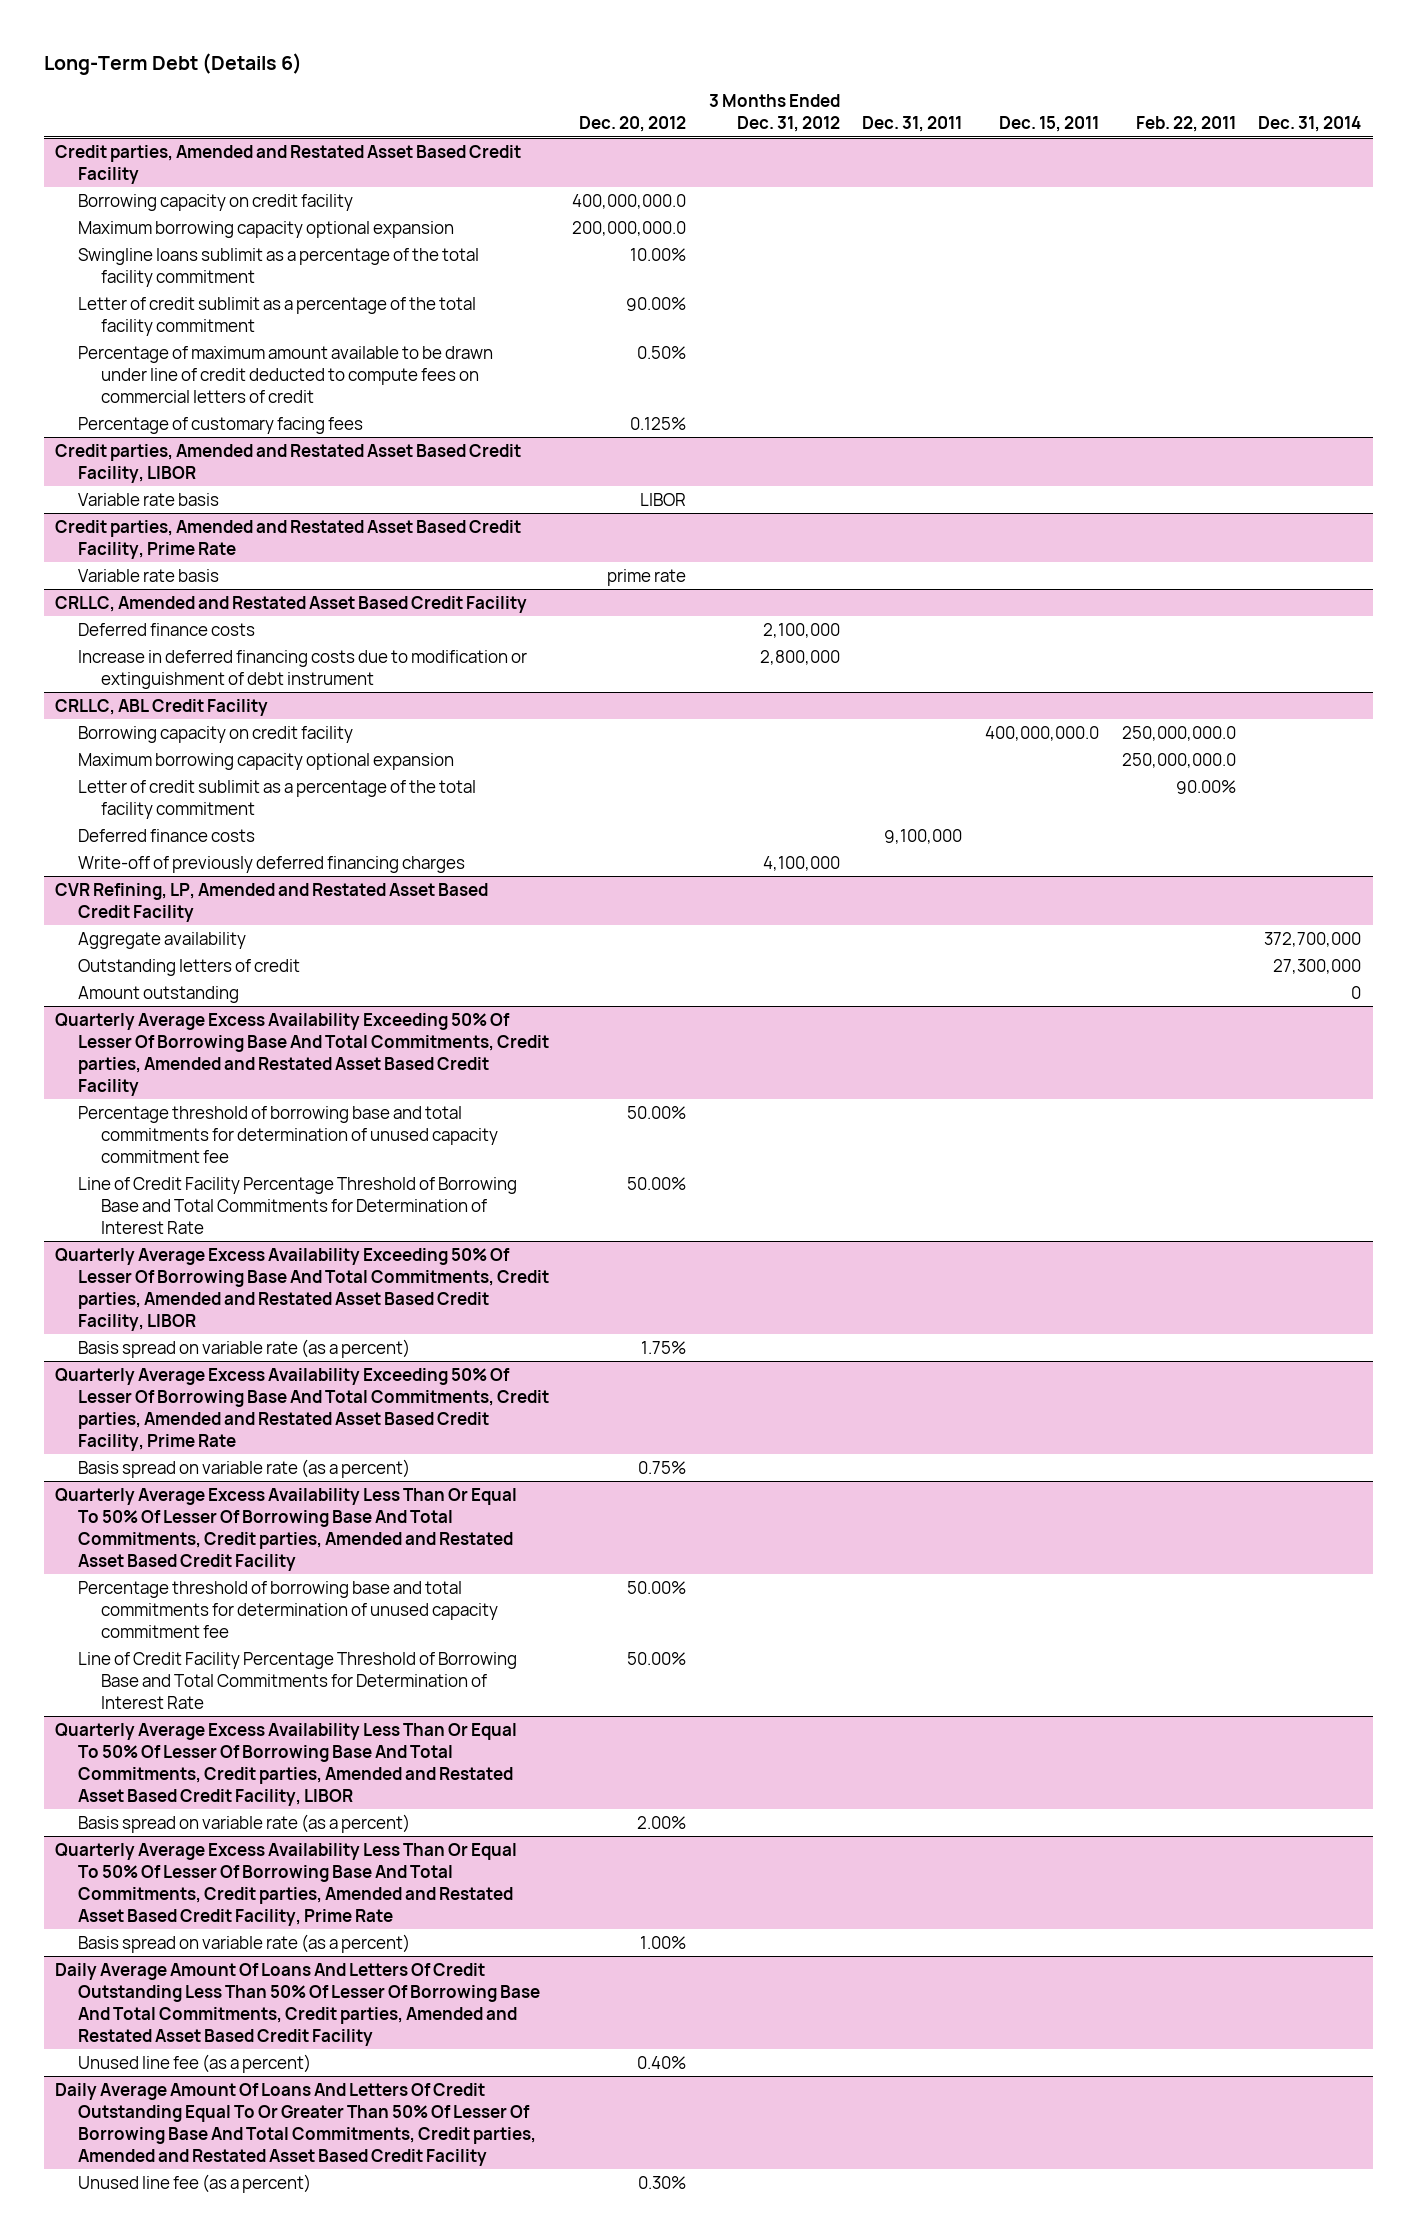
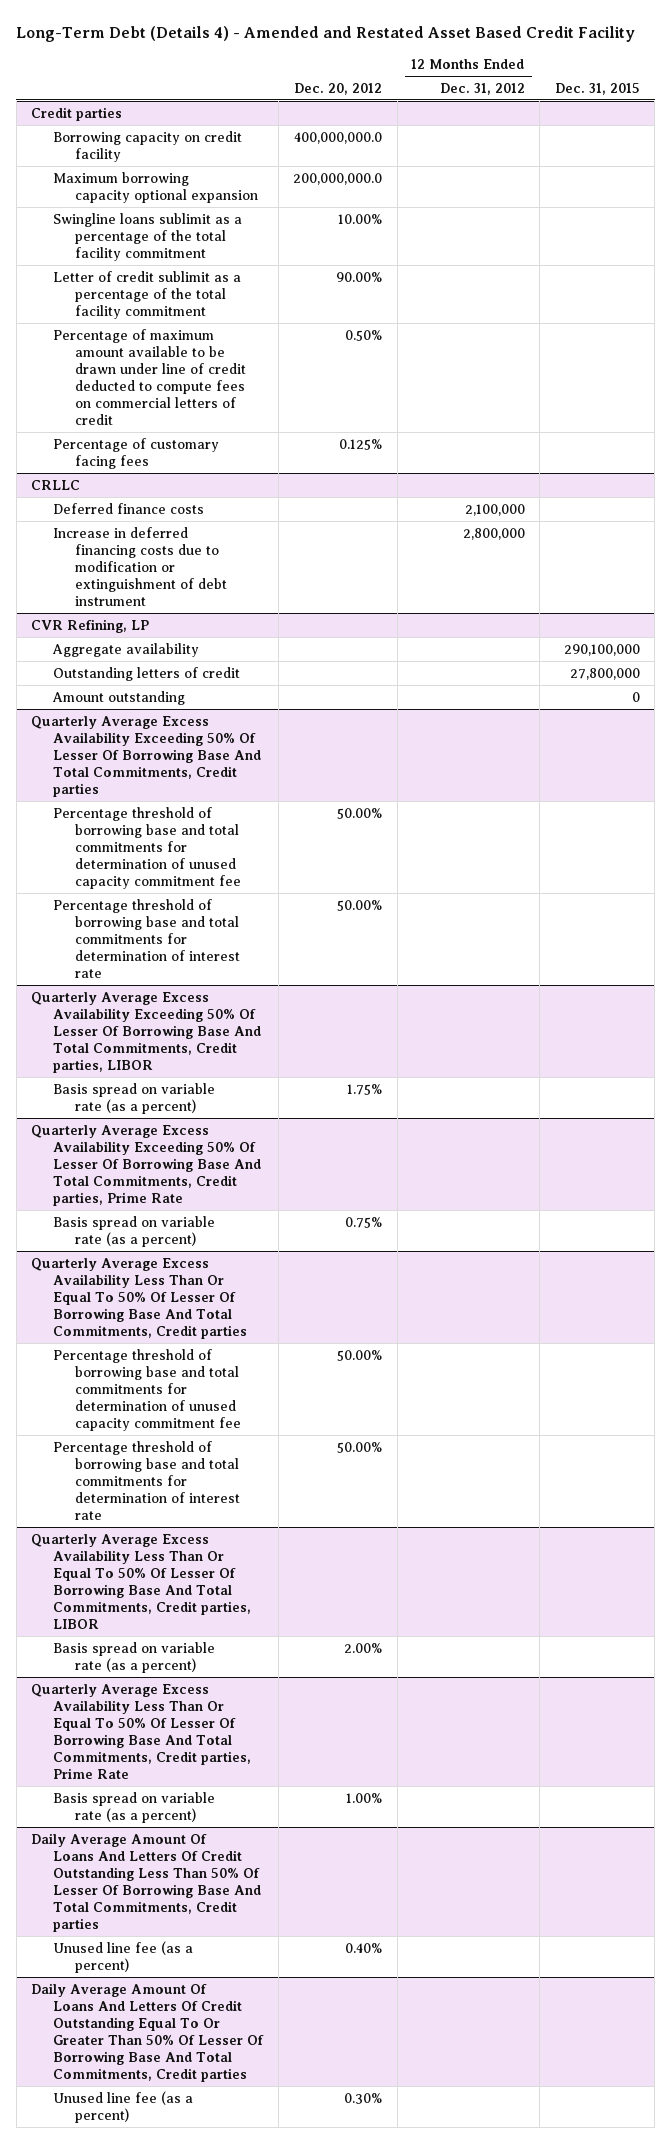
- Long-Term Debt (Details 6)
+ Long-Term Debt (Details 4) - Amended and Restated Asset Based Credit Facility
- | Dec. 20, 2012 | 3 Months Ended Dec. 31, 2012 | Dec. 31, 2011 | Dec. 15, 2011 | Feb. 22, 2011 | Dec. 31, 2014
+ | Dec. 20, 2012 | 12 Months Ended Dec. 31, 2012 | Dec. 31, 2015
- Credit parties, Amended and Restated Asset Based Credit Facility
+ Credit parties
- Credit parties, Amended and Restated Asset Based Credit Facility, LIBOR
- Variable rate basis | LIBOR | | | | |
- Credit parties, Amended and Restated Asset Based Credit Facility, Prime Rate
- Variable rate basis | prime rate | | | | |
- CRLLC, Amended and Restated Asset Based Credit Facility
+ CRLLC
- CRLLC, ABL Credit Facility
- Borrowing capacity on credit facility | | | | 400,000,000.0 | 250,000,000.0 |
- Maximum borrowing capacity optional expansion | | | | | 250,000,000.0 |
- Letter of credit sublimit as a percentage of the total facility commitment | | | | | 90.00% |
- Deferred finance costs | | | 9,100,000 | | |
- Write-off of previously deferred financing charges | | 4,100,000 | | | |
- CVR Refining, LP, Amended and Restated Asset Based Credit Facility
+ CVR Refining, LP
- Quarterly Average Excess Availability Exceeding 50% Of Lesser Of Borrowing Base And Total Commitments, Credit parties, Amended and Restated Asset Based Credit Facility
+ Quarterly Average Excess Availability Exceeding 50% Of Lesser Of Borrowing Base And Total Commitments, Credit parties
- Line of Credit Facility Percentage Threshold of Borrowing Base and Total Commitments for Determination of Interest Rate | 50.00% | | | | |
- Quarterly Average Excess Availability Exceeding 50% Of Lesser Of Borrowing Base And Total Commitments, Credit parties, Amended and Restated Asset Based Credit Facility, LIBOR
+ Percentage threshold of borrowing base and total commitments for determination of interest rate | 50.00% | |
+ Quarterly Average Excess Availability Exceeding 50% Of Lesser Of Borrowing Base And Total Commitments, Credit parties, LIBOR
- Quarterly Average Excess Availability Exceeding 50% Of Lesser Of Borrowing Base And Total Commitments, Credit parties, Amended and Restated Asset Based Credit Facility, Prime Rate
+ Quarterly Average Excess Availability Exceeding 50% Of Lesser Of Borrowing Base And Total Commitments, Credit parties, Prime Rate
- Quarterly Average Excess Availability Less Than Or Equal To 50% Of Lesser Of Borrowing Base And Total Commitments, Credit parties, Amended and Restated Asset Based Credit Facility
+ Quarterly Average Excess Availability Less Than Or Equal To 50% Of Lesser Of Borrowing Base And Total Commitments, Credit parties
- Line of Credit Facility Percentage Threshold of Borrowing Base and Total Commitments for Determination of Interest Rate | 50.00% | | | | |
- Quarterly Average Excess Availability Less Than Or Equal To 50% Of Lesser Of Borrowing Base And Total Commitments, Credit parties, Amended and Restated Asset Based Credit Facility, LIBOR
+ Percentage threshold of borrowing base and total commitments for determination of interest rate | 50.00% | |
+ Quarterly Average Excess Availability Less Than Or Equal To 50% Of Lesser Of Borrowing Base And Total Commitments, Credit parties, LIBOR
- Quarterly Average Excess Availability Less Than Or Equal To 50% Of Lesser Of Borrowing Base And Total Commitments, Credit parties, Amended and Restated Asset Based Credit Facility, Prime Rate
+ Quarterly Average Excess Availability Less Than Or Equal To 50% Of Lesser Of Borrowing Base And Total Commitments, Credit parties, Prime Rate
- Daily Average Amount Of Loans And Letters Of Credit Outstanding Less Than 50% Of Lesser Of Borrowing Base And Total Commitments, Credit parties, Amended and Restated Asset Based Credit Facility
+ Daily Average Amount Of Loans And Letters Of Credit Outstanding Less Than 50% Of Lesser Of Borrowing Base And Total Commitments, Credit parties
- Daily Average Amount Of Loans And Letters Of Credit Outstanding Equal To Or Greater Than 50% Of Lesser Of Borrowing Base And Total Commitments, Credit parties, Amended and Restated Asset Based Credit Facility
+ Daily Average Amount Of Loans And Letters Of Credit Outstanding Equal To Or Greater Than 50% Of Lesser Of Borrowing Base And Total Commitments, Credit parties

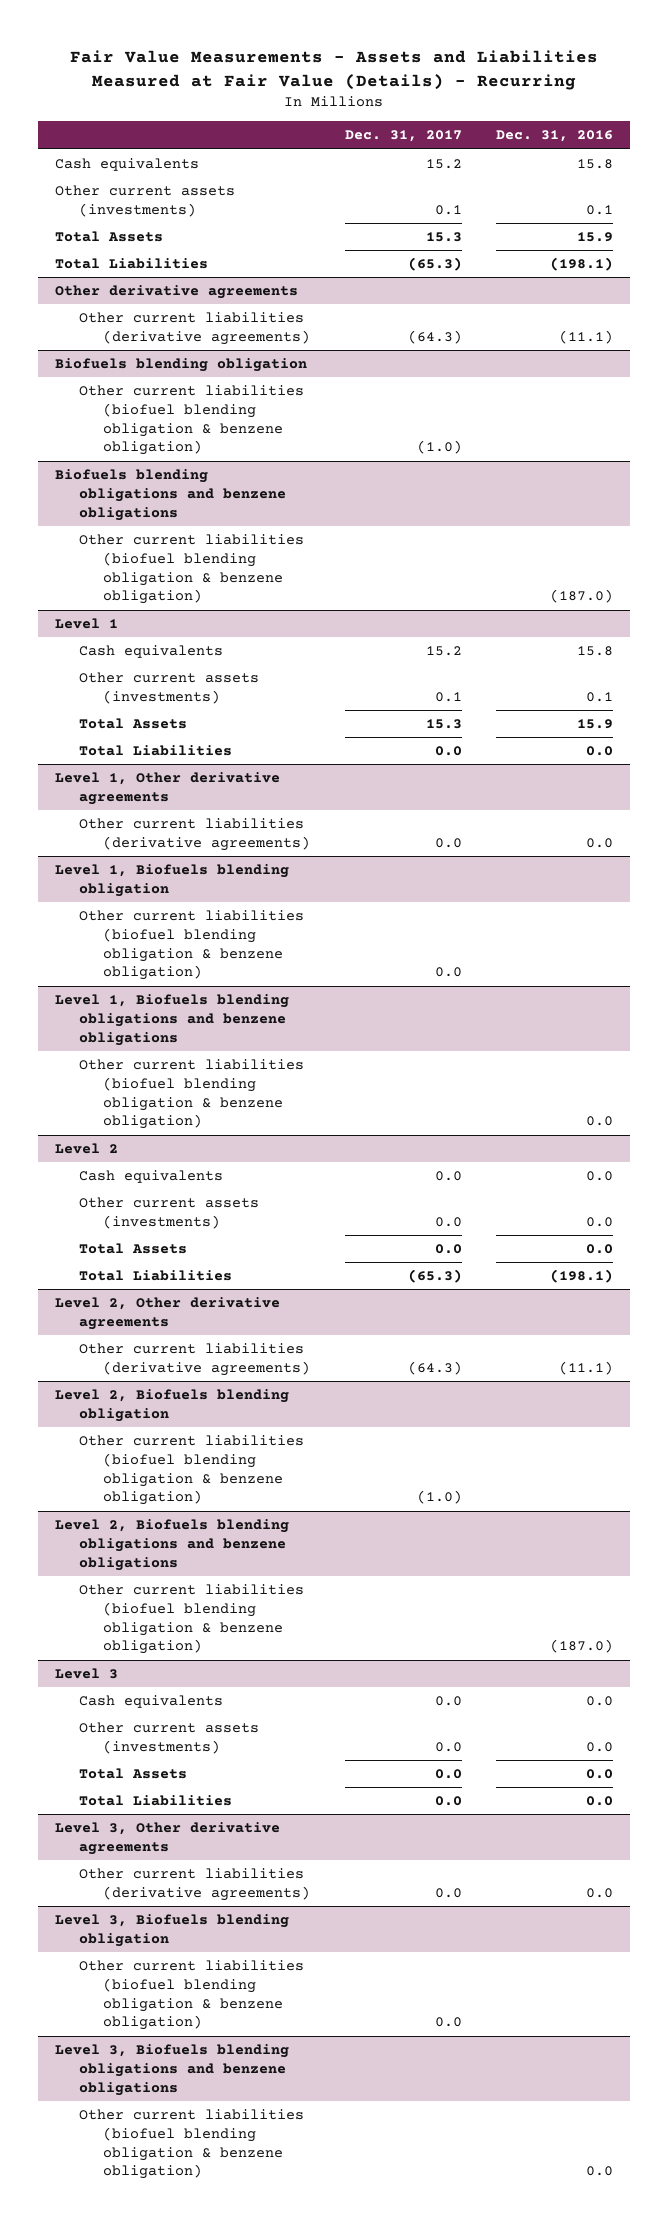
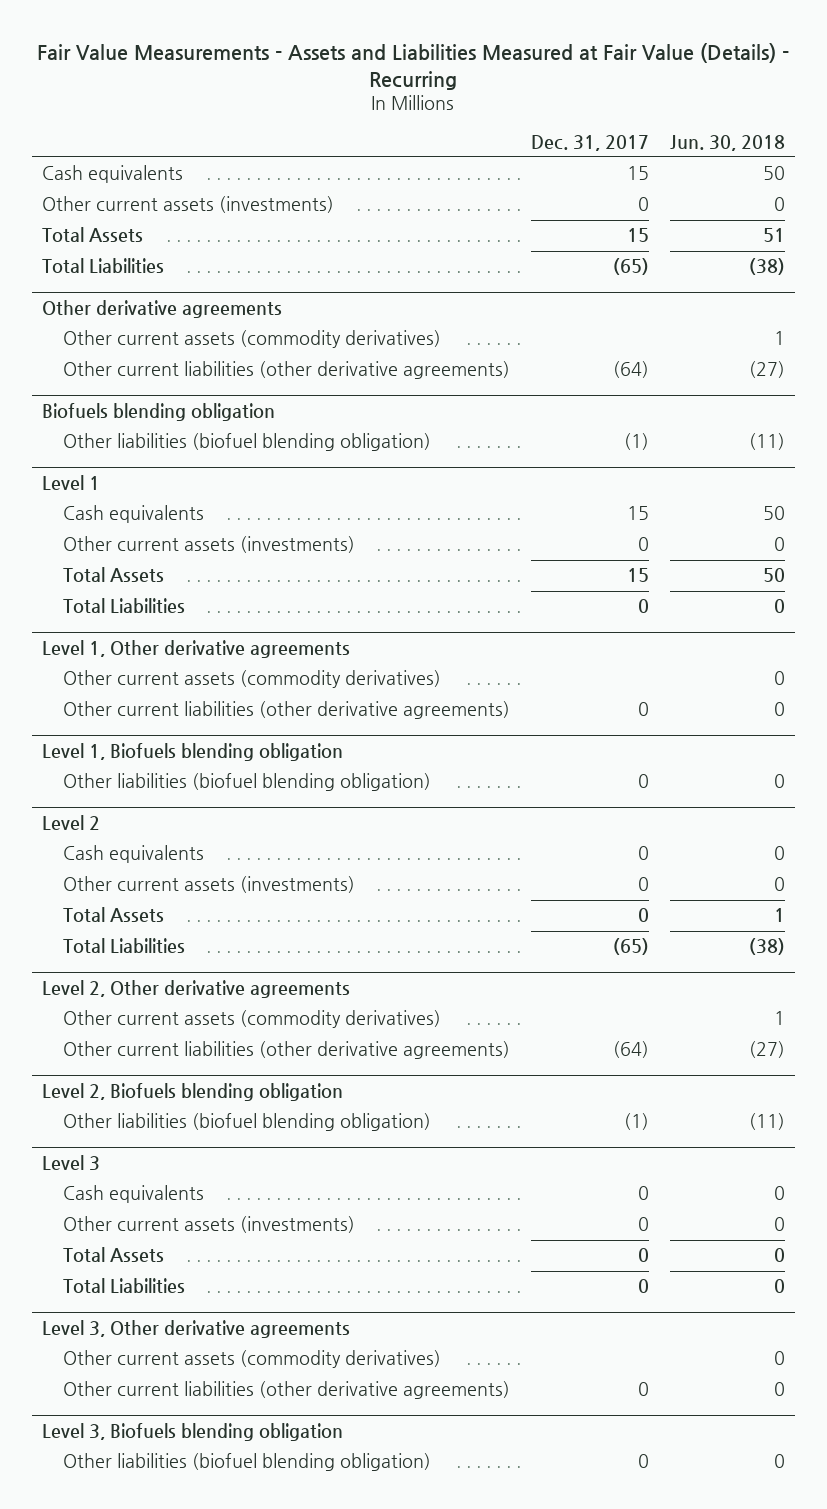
- | Dec. 31, 2017 | Dec. 31, 2016
+ | Dec. 31, 2017 | Jun. 30, 2018
- Cash equivalents | 15.2 | 15.8
- Other current assets (investments) | 0.1 | 0.1
- Total Assets | 15.3 | 15.9
- Total Liabilities | (65.3) | (198.1)
+ Cash equivalents | 15 | 50
+ Other current assets (investments) | 0 | 0
+ Total Assets | 15 | 51
+ Total Liabilities | (65) | (38)
@ Other derivative agreements
- Other current liabilities (derivative agreements) | (64.3) | (11.1)
+ Other current assets (commodity derivatives) | | 1
+ Other current liabilities (other derivative agreements) | (64) | (27)
@ Biofuels blending obligation
- Other current liabilities (biofuel blending obligation & benzene obligation) | (1.0) |
- Biofuels blending obligations and benzene obligations
- Other current liabilities (biofuel blending obligation & benzene obligation) | | (187.0)
@ Biofuels blending obligation
+ Other liabilities (biofuel blending obligation) | (1) | (11)
@ Level 1
- Cash equivalents | 15.2 | 15.8
- Other current assets (investments) | 0.1 | 0.1
- Total Assets | 15.3 | 15.9
- Total Liabilities | 0.0 | 0.0
+ Cash equivalents | 15 | 50
+ Other current assets (investments) | 0 | 0
+ Total Assets | 15 | 50
+ Total Liabilities | 0 | 0
@ Level 1, Other derivative agreements
- Other current liabilities (derivative agreements) | 0.0 | 0.0
+ Other current assets (commodity derivatives) | | 0
+ Other current liabilities (other derivative agreements) | 0 | 0
@ Level 1, Biofuels blending obligation
- Other current liabilities (biofuel blending obligation & benzene obligation) | 0.0 |
- Level 1, Biofuels blending obligations and benzene obligations
- Other current liabilities (biofuel blending obligation & benzene obligation) | | 0.0
@ Level 1, Biofuels blending obligation
+ Other liabilities (biofuel blending obligation) | 0 | 0
@ Level 2
- Cash equivalents | 0.0 | 0.0
- Other current assets (investments) | 0.0 | 0.0
- Total Assets | 0.0 | 0.0
- Total Liabilities | (65.3) | (198.1)
+ Cash equivalents | 0 | 0
+ Other current assets (investments) | 0 | 0
+ Total Assets | 0 | 1
+ Total Liabilities | (65) | (38)
@ Level 2, Other derivative agreements
- Other current liabilities (derivative agreements) | (64.3) | (11.1)
+ Other current assets (commodity derivatives) | | 1
+ Other current liabilities (other derivative agreements) | (64) | (27)
@ Level 2, Biofuels blending obligation
- Other current liabilities (biofuel blending obligation & benzene obligation) | (1.0) |
- Level 2, Biofuels blending obligations and benzene obligations
- Other current liabilities (biofuel blending obligation & benzene obligation) | | (187.0)
@ Level 2, Biofuels blending obligation
+ Other liabilities (biofuel blending obligation) | (1) | (11)
@ Level 3
- Cash equivalents | 0.0 | 0.0
- Other current assets (investments) | 0.0 | 0.0
- Total Assets | 0.0 | 0.0
- Total Liabilities | 0.0 | 0.0
+ Cash equivalents | 0 | 0
+ Other current assets (investments) | 0 | 0
+ Total Assets | 0 | 0
+ Total Liabilities | 0 | 0
@ Level 3, Other derivative agreements
- Other current liabilities (derivative agreements) | 0.0 | 0.0
+ Other current assets (commodity derivatives) | | 0
+ Other current liabilities (other derivative agreements) | 0 | 0
@ Level 3, Biofuels blending obligation
- Other current liabilities (biofuel blending obligation & benzene obligation) | 0.0 |
- Level 3, Biofuels blending obligations and benzene obligations
- Other current liabilities (biofuel blending obligation & benzene obligation) | | 0.0
@ Level 3, Biofuels blending obligation
+ Other liabilities (biofuel blending obligation) | 0 | 0

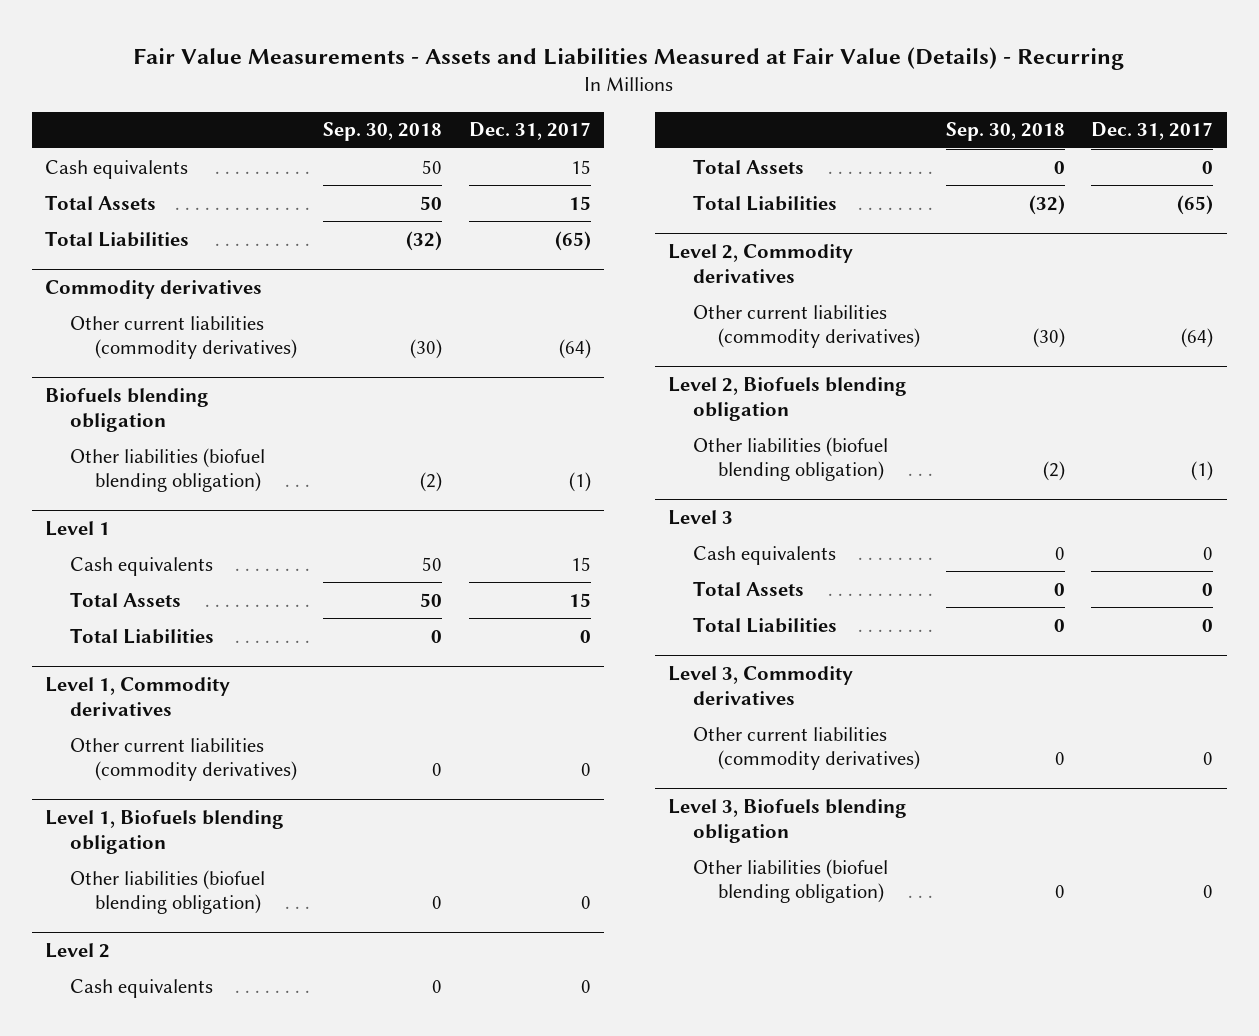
- | Dec. 31, 2017 | Jun. 30, 2018
+ | Sep. 30, 2018 | Dec. 31, 2017
- Other current assets (investments) | 0 | 0
- Other derivative agreements
- Other current assets (commodity derivatives) | | 1
- Other current liabilities (other derivative agreements) | (64) | (27)
+ Commodity derivatives
+ Other current liabilities (commodity derivatives) | (30) | (64)
@ Level 1
- Other current assets (investments) | 0 | 0
- Level 1, Other derivative agreements
- Other current assets (commodity derivatives) | | 0
- Other current liabilities (other derivative agreements) | 0 | 0
+ Level 1, Commodity derivatives
+ Other current liabilities (commodity derivatives) | 0 | 0
@ Level 2
- Other current assets (investments) | 0 | 0
- Level 2, Other derivative agreements
- Other current assets (commodity derivatives) | | 1
- Other current liabilities (other derivative agreements) | (64) | (27)
+ Level 2, Commodity derivatives
+ Other current liabilities (commodity derivatives) | (30) | (64)
@ Level 3
- Other current assets (investments) | 0 | 0
- Level 3, Other derivative agreements
- Other current assets (commodity derivatives) | | 0
- Other current liabilities (other derivative agreements) | 0 | 0
+ Level 3, Commodity derivatives
+ Other current liabilities (commodity derivatives) | 0 | 0

